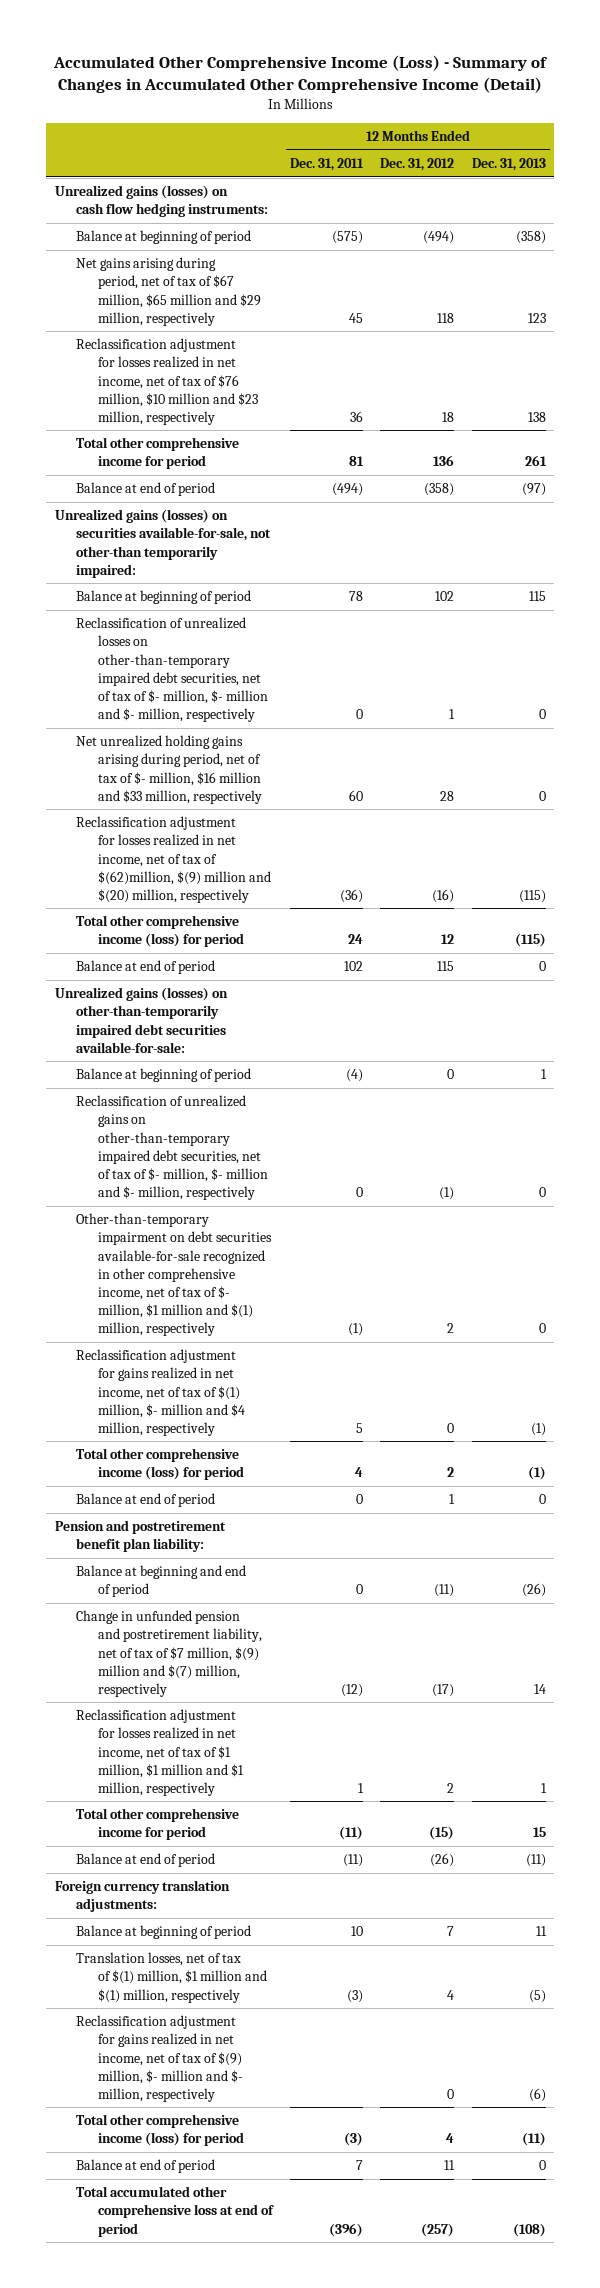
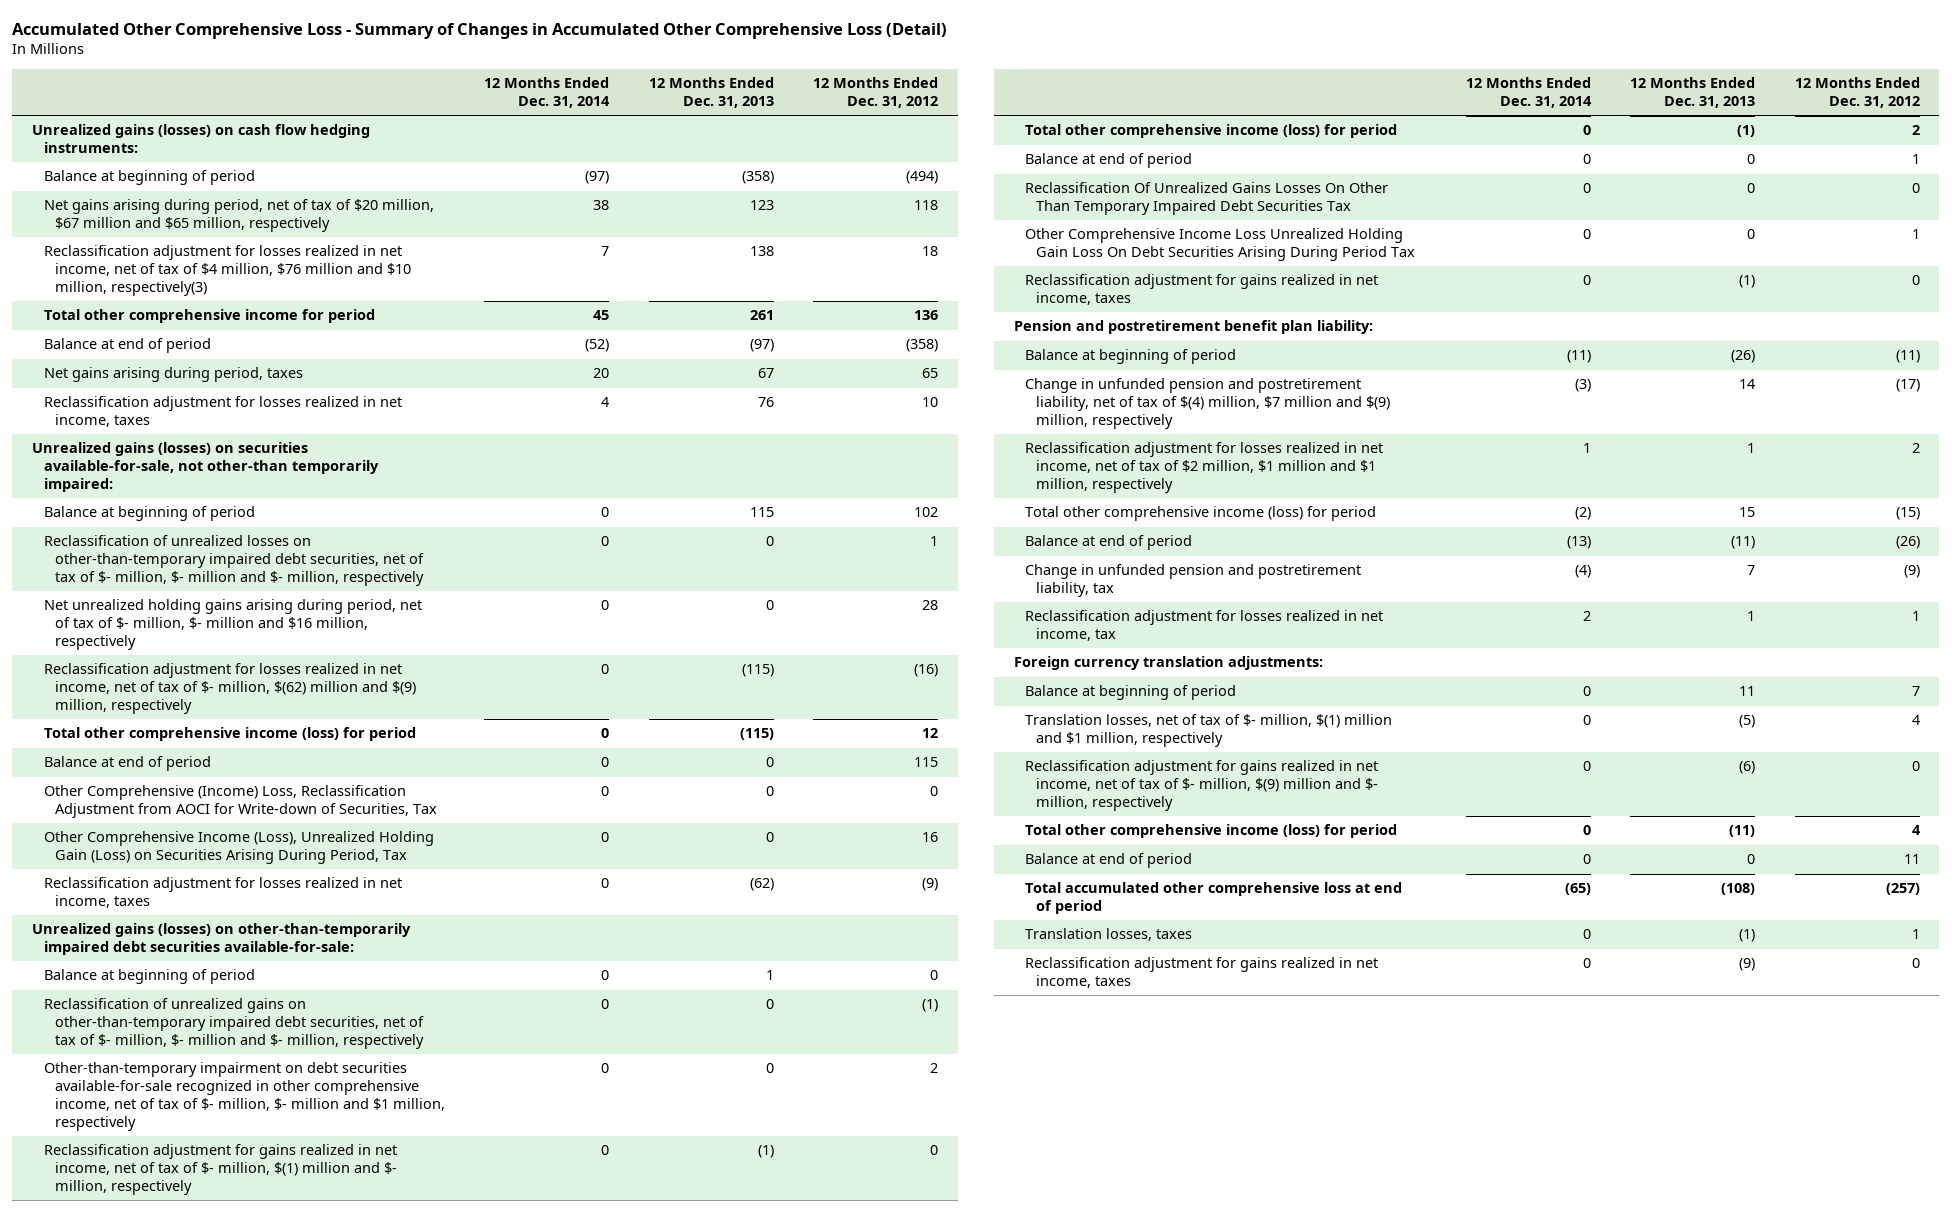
- Accumulated Other Comprehensive Income (Loss) - Summary of Changes in Accumulated Other Comprehensive Income (Detail)
+ Accumulated Other Comprehensive Loss - Summary of Changes in Accumulated Other Comprehensive Loss (Detail)
- | 12 Months Ended Dec. 31, 2011 | 12 Months Ended Dec. 31, 2012 | 12 Months Ended Dec. 31, 2013
+ | 12 Months Ended Dec. 31, 2014 | 12 Months Ended Dec. 31, 2013 | 12 Months Ended Dec. 31, 2012
- Net gains arising during period, net of tax of $67 million, $65 million and $29 million, respectively | 45 | 118 | 123
- Reclassification adjustment for losses realized in net income, net of tax of $76 million, $10 million and $23 million, respectively | 36 | 18 | 138
+ Net gains arising during period, net of tax of $20 million, $67 million and $65 million, respectively | 38 | 123 | 118
+ Reclassification adjustment for losses realized in net income, net of tax of $4 million, $76 million and $10 million, respectively(3) | 7 | 138 | 18
+ Net gains arising during period, taxes | 20 | 67 | 65
+ Reclassification adjustment for losses realized in net income, taxes | 4 | 76 | 10
- Net unrealized holding gains arising during period, net of tax of $- million, $16 million and $33 million, respectively | 60 | 28 | 0
- Reclassification adjustment for losses realized in net income, net of tax of $(62)million, $(9) million and $(20) million, respectively | (36) | (16) | (115)
+ Net unrealized holding gains arising during period, net of tax of $- million, $- million and $16 million, respectively | 0 | 0 | 28
+ Reclassification adjustment for losses realized in net income, net of tax of $- million, $(62) million and $(9) million, respectively | 0 | (115) | (16)
+ Other Comprehensive (Income) Loss, Reclassification Adjustment from AOCI for Write-down of Securities, Tax | 0 | 0 | 0
+ Other Comprehensive Income (Loss), Unrealized Holding Gain (Loss) on Securities Arising During Period, Tax | 0 | 0 | 16
+ Reclassification adjustment for losses realized in net income, taxes | 0 | (62) | (9)
- Other-than-temporary impairment on debt securities available-for-sale recognized in other comprehensive income, net of tax of $- million, $1 million and $(1) million, respectively | (1) | 2 | 0
- Reclassification adjustment for gains realized in net income, net of tax of $(1) million, $- million and $4 million, respectively | 5 | 0 | (1)
+ Other-than-temporary impairment on debt securities available-for-sale recognized in other comprehensive income, net of tax of $- million, $- million and $1 million, respectively | 0 | 0 | 2
+ Reclassification adjustment for gains realized in net income, net of tax of $- million, $(1) million and $- million, respectively | 0 | (1) | 0
+ Reclassification Of Unrealized Gains Losses On Other Than Temporary Impaired Debt Securities Tax | 0 | 0 | 0
+ Other Comprehensive Income Loss Unrealized Holding Gain Loss On Debt Securities Arising During Period Tax | 0 | 0 | 1
+ Reclassification adjustment for gains realized in net income, taxes | 0 | (1) | 0
- Balance at beginning and end of period | 0 | (11) | (26)
- Change in unfunded pension and postretirement liability, net of tax of $7 million, $(9) million and $(7) million, respectively | (12) | (17) | 14
- Reclassification adjustment for losses realized in net income, net of tax of $1 million, $1 million and $1 million, respectively | 1 | 2 | 1
- Total other comprehensive income for period | (11) | (15) | 15
+ Balance at beginning of period | (11) | (26) | (11)
+ Change in unfunded pension and postretirement liability, net of tax of $(4) million, $7 million and $(9) million, respectively | (3) | 14 | (17)
+ Reclassification adjustment for losses realized in net income, net of tax of $2 million, $1 million and $1 million, respectively | 1 | 1 | 2
+ Total other comprehensive income (loss) for period | (2) | 15 | (15)
+ Change in unfunded pension and postretirement liability, tax | (4) | 7 | (9)
+ Reclassification adjustment for losses realized in net income, tax | 2 | 1 | 1
- Translation losses, net of tax of $(1) million, $1 million and $(1) million, respectively | (3) | 4 | (5)
- Reclassification adjustment for gains realized in net income, net of tax of $(9) million, $- million and $- million, respectively | | 0 | (6)
+ Translation losses, net of tax of $- million, $(1) million and $1 million, respectively | 0 | (5) | 4
+ Reclassification adjustment for gains realized in net income, net of tax of $- million, $(9) million and $- million, respectively | 0 | (6) | 0
+ Translation losses, taxes | 0 | (1) | 1
+ Reclassification adjustment for gains realized in net income, taxes | 0 | (9) | 0

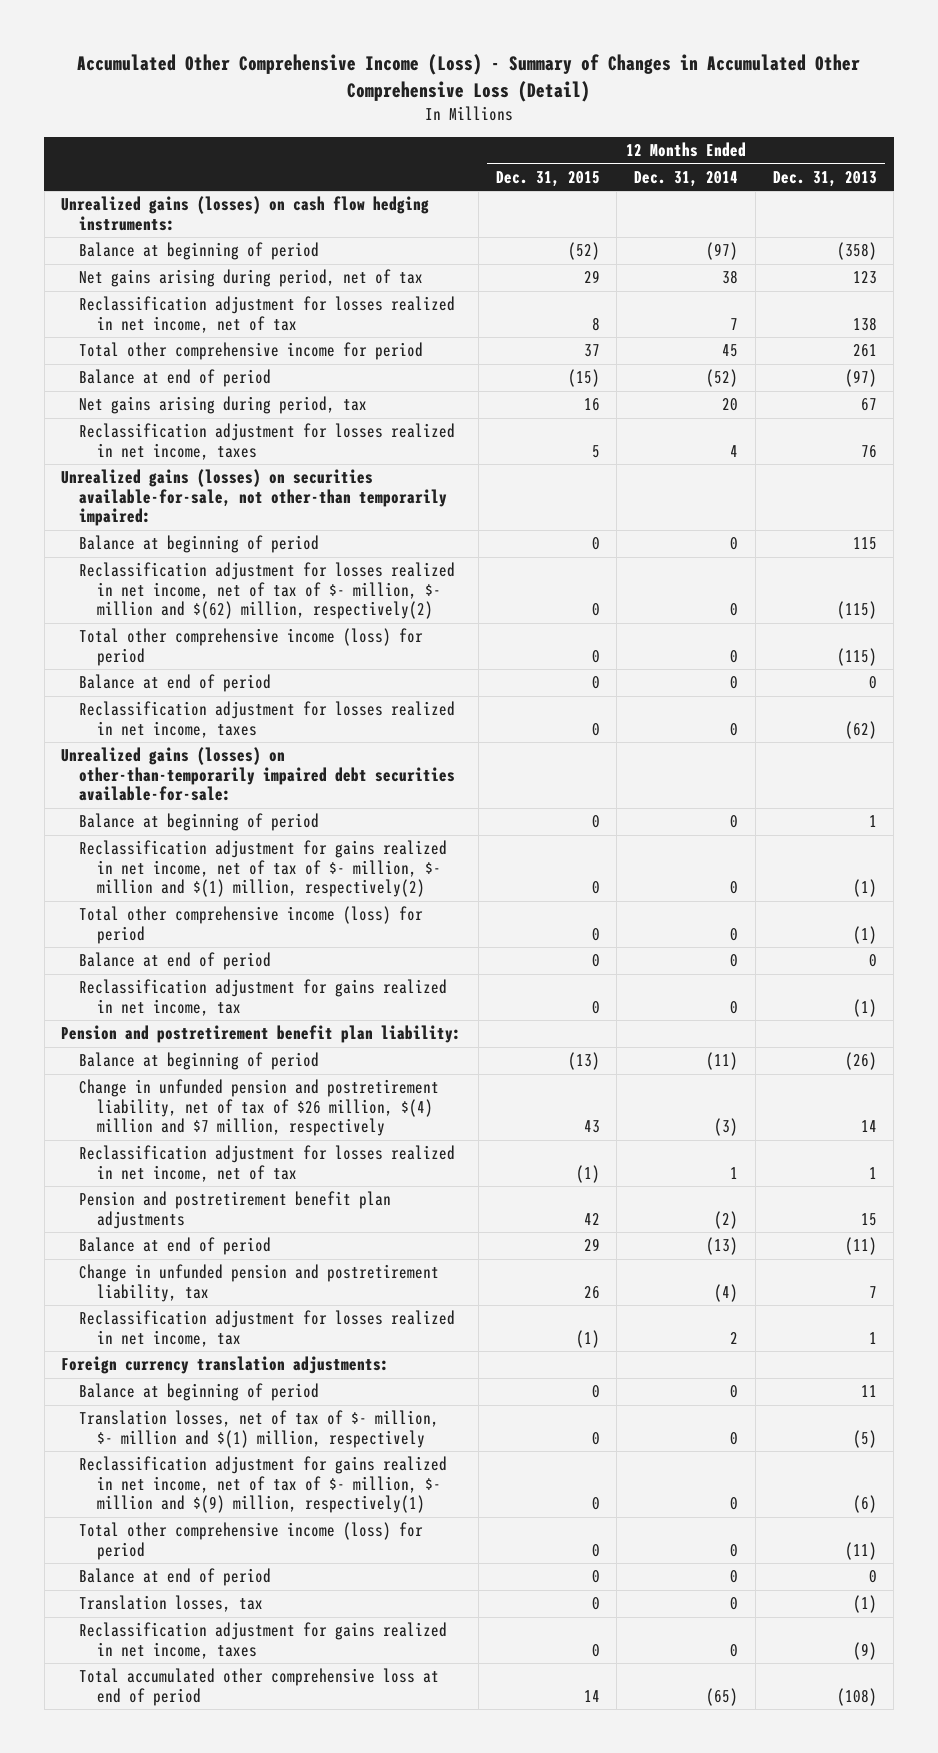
- Accumulated Other Comprehensive Loss - Summary of Changes in Accumulated Other Comprehensive Loss (Detail)
+ Accumulated Other Comprehensive Income (Loss) - Summary of Changes in Accumulated Other Comprehensive Loss (Detail)
- | 12 Months Ended Dec. 31, 2014 | 12 Months Ended Dec. 31, 2013 | 12 Months Ended Dec. 31, 2012
+ | 12 Months Ended Dec. 31, 2015 | 12 Months Ended Dec. 31, 2014 | 12 Months Ended Dec. 31, 2013
- Net gains arising during period, net of tax of $20 million, $67 million and $65 million, respectively | 38 | 123 | 118
- Reclassification adjustment for losses realized in net income, net of tax of $4 million, $76 million and $10 million, respectively(3) | 7 | 138 | 18
+ Net gains arising during period, net of tax | 29 | 38 | 123
+ Reclassification adjustment for losses realized in net income, net of tax | 8 | 7 | 138
- Net gains arising during period, taxes | 20 | 67 | 65
+ Net gains arising during period, tax | 16 | 20 | 67
- Reclassification of unrealized losses on other-than-temporary impaired debt securities, net of tax of $- million, $- million and $- million, respectively | 0 | 0 | 1
- Net unrealized holding gains arising during period, net of tax of $- million, $- million and $16 million, respectively | 0 | 0 | 28
- Reclassification adjustment for losses realized in net income, net of tax of $- million, $(62) million and $(9) million, respectively | 0 | (115) | (16)
+ Reclassification adjustment for losses realized in net income, net of tax of $- million, $- million and $(62) million, respectively(2) | 0 | 0 | (115)
- Other Comprehensive (Income) Loss, Reclassification Adjustment from AOCI for Write-down of Securities, Tax | 0 | 0 | 0
- Other Comprehensive Income (Loss), Unrealized Holding Gain (Loss) on Securities Arising During Period, Tax | 0 | 0 | 16
- Reclassification of unrealized gains on other-than-temporary impaired debt securities, net of tax of $- million, $- million and $- million, respectively | 0 | 0 | (1)
- Other-than-temporary impairment on debt securities available-for-sale recognized in other comprehensive income, net of tax of $- million, $- million and $1 million, respectively | 0 | 0 | 2
- Reclassification adjustment for gains realized in net income, net of tax of $- million, $(1) million and $- million, respectively | 0 | (1) | 0
+ Reclassification adjustment for gains realized in net income, net of tax of $- million, $- million and $(1) million, respectively(2) | 0 | 0 | (1)
- Reclassification Of Unrealized Gains Losses On Other Than Temporary Impaired Debt Securities Tax | 0 | 0 | 0
- Other Comprehensive Income Loss Unrealized Holding Gain Loss On Debt Securities Arising During Period Tax | 0 | 0 | 1
- Reclassification adjustment for gains realized in net income, taxes | 0 | (1) | 0
+ Reclassification adjustment for gains realized in net income, tax | 0 | 0 | (1)
- Change in unfunded pension and postretirement liability, net of tax of $(4) million, $7 million and $(9) million, respectively | (3) | 14 | (17)
- Reclassification adjustment for losses realized in net income, net of tax of $2 million, $1 million and $1 million, respectively | 1 | 1 | 2
- Total other comprehensive income (loss) for period | (2) | 15 | (15)
+ Change in unfunded pension and postretirement liability, net of tax of $26 million, $(4) million and $7 million, respectively | 43 | (3) | 14
+ Reclassification adjustment for losses realized in net income, net of tax | (1) | 1 | 1
+ Pension and postretirement benefit plan adjustments | 42 | (2) | 15
- Translation losses, net of tax of $- million, $(1) million and $1 million, respectively | 0 | (5) | 4
- Reclassification adjustment for gains realized in net income, net of tax of $- million, $(9) million and $- million, respectively | 0 | (6) | 0
+ Translation losses, net of tax of $- million, $- million and $(1) million, respectively | 0 | 0 | (5)
+ Reclassification adjustment for gains realized in net income, net of tax of $- million, $- million and $(9) million, respectively(1) | 0 | 0 | (6)
- Translation losses, taxes | 0 | (1) | 1
+ Translation losses, tax | 0 | 0 | (1)
moved down: Total accumulated other comprehensive loss at end of period | 14 | (65) | (108)

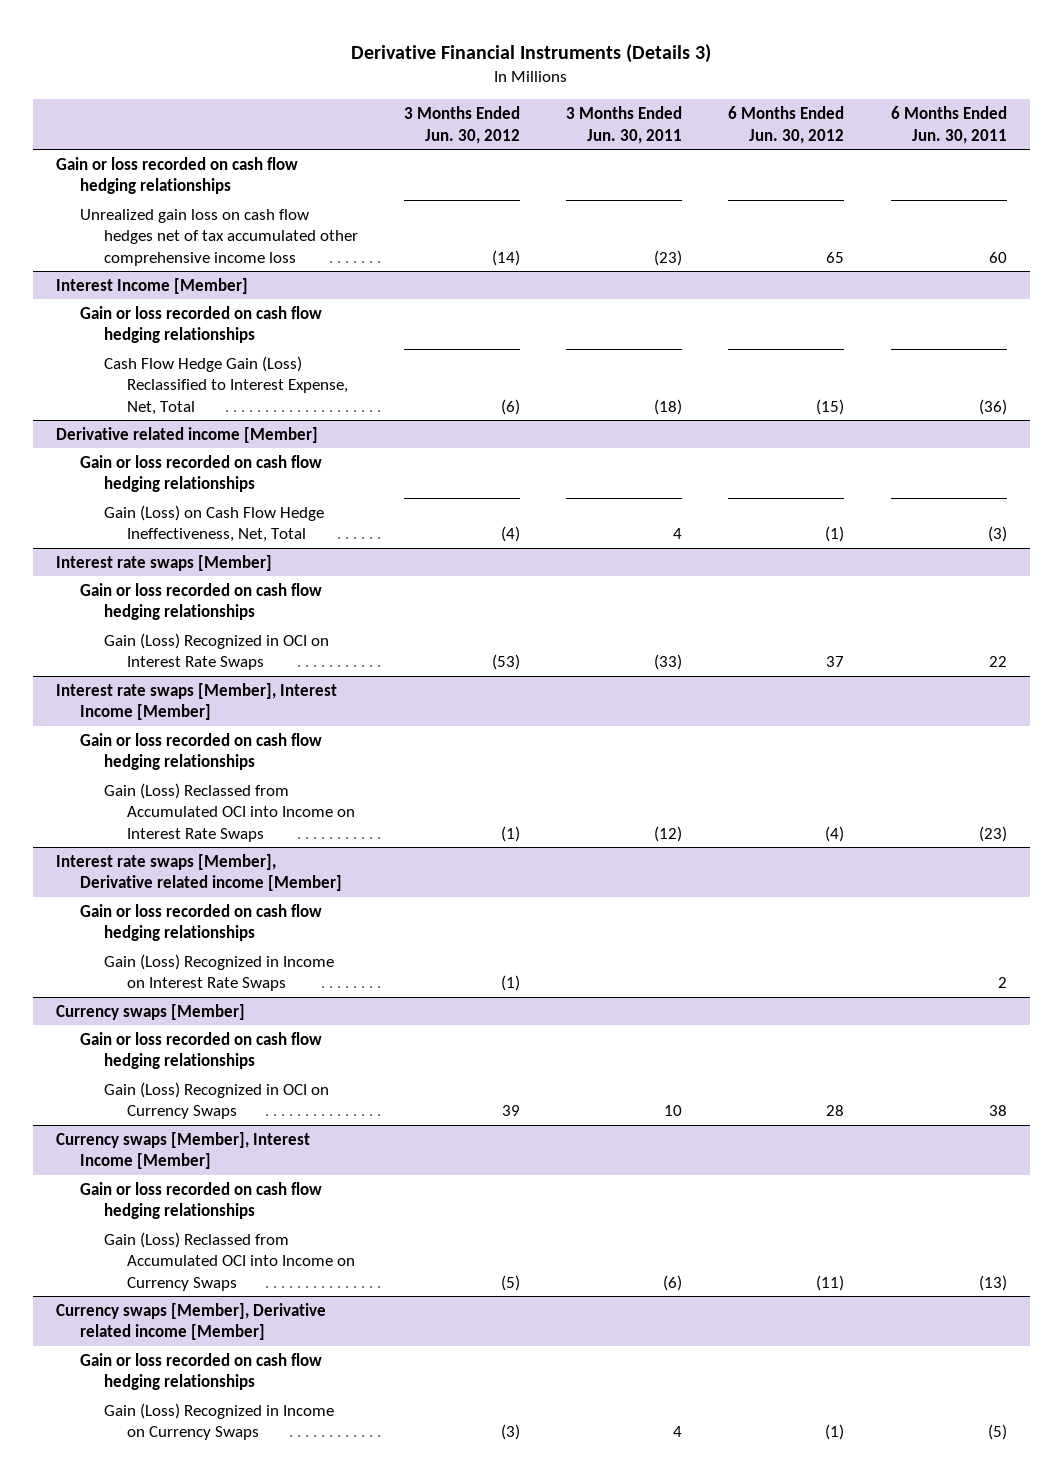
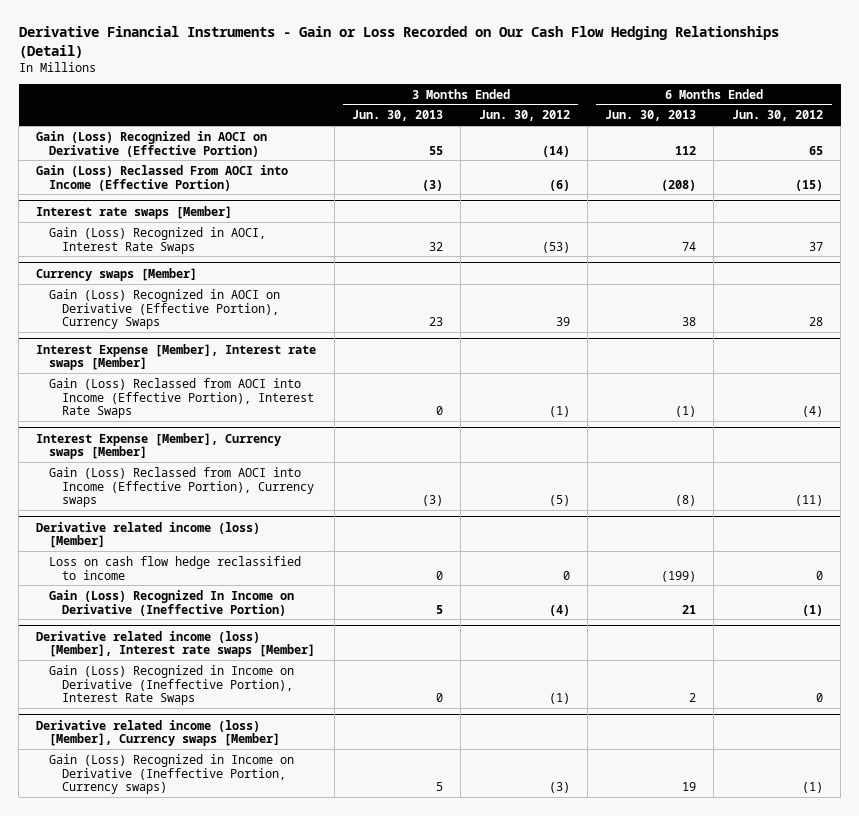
- Derivative Financial Instruments (Details 3)
+ Derivative Financial Instruments - Gain or Loss Recorded on Our Cash Flow Hedging Relationships (Detail)
- | 3 Months Ended Jun. 30, 2012 | 3 Months Ended Jun. 30, 2011 | 6 Months Ended Jun. 30, 2012 | 6 Months Ended Jun. 30, 2011
+ | 3 Months Ended Jun. 30, 2013 | 3 Months Ended Jun. 30, 2012 | 6 Months Ended Jun. 30, 2013 | 6 Months Ended Jun. 30, 2012
- Gain or loss recorded on cash flow hedging relationships
- Unrealized gain loss on cash flow hedges net of tax accumulated other comprehensive income loss | (14) | (23) | 65 | 60
- Interest Income [Member]
- Gain or loss recorded on cash flow hedging relationships
- Cash Flow Hedge Gain (Loss) Reclassified to Interest Expense, Net, Total | (6) | (18) | (15) | (36)
- Derivative related income [Member]
- Gain or loss recorded on cash flow hedging relationships
- Gain (Loss) on Cash Flow Hedge Ineffectiveness, Net, Total | (4) | 4 | (1) | (3)
+ Gain (Loss) Recognized in AOCI on Derivative (Effective Portion) | 55 | (14) | 112 | 65
+ Gain (Loss) Reclassed From AOCI into Income (Effective Portion) | (3) | (6) | (208) | (15)
@ Interest rate swaps [Member]
- Gain or loss recorded on cash flow hedging relationships
- Gain (Loss) Recognized in OCI on Interest Rate Swaps | (53) | (33) | 37 | 22
- Interest rate swaps [Member], Interest Income [Member]
- Gain or loss recorded on cash flow hedging relationships
- Gain (Loss) Reclassed from Accumulated OCI into Income on Interest Rate Swaps | (1) | (12) | (4) | (23)
- Interest rate swaps [Member], Derivative related income [Member]
- Gain or loss recorded on cash flow hedging relationships
- Gain (Loss) Recognized in Income on Interest Rate Swaps | (1) | | | 2
@ Interest rate swaps [Member]
+ Gain (Loss) Recognized in AOCI, Interest Rate Swaps | 32 | (53) | 74 | 37
@ Currency swaps [Member]
- Gain or loss recorded on cash flow hedging relationships
- Gain (Loss) Recognized in OCI on Currency Swaps | 39 | 10 | 28 | 38
- Currency swaps [Member], Interest Income [Member]
- Gain or loss recorded on cash flow hedging relationships
- Gain (Loss) Reclassed from Accumulated OCI into Income on Currency Swaps | (5) | (6) | (11) | (13)
- Currency swaps [Member], Derivative related income [Member]
- Gain or loss recorded on cash flow hedging relationships
- Gain (Loss) Recognized in Income on Currency Swaps | (3) | 4 | (1) | (5)
@ Currency swaps [Member]
+ Gain (Loss) Recognized in AOCI on Derivative (Effective Portion), Currency Swaps | 23 | 39 | 38 | 28
+ Interest Expense [Member], Interest rate swaps [Member]
+ Gain (Loss) Reclassed from AOCI into Income (Effective Portion), Interest Rate Swaps | 0 | (1) | (1) | (4)
+ Interest Expense [Member], Currency swaps [Member]
+ Gain (Loss) Reclassed from AOCI into Income (Effective Portion), Currency swaps | (3) | (5) | (8) | (11)
+ Derivative related income (loss) [Member]
+ Loss on cash flow hedge reclassified to income | 0 | 0 | (199) | 0
+ Gain (Loss) Recognized In Income on Derivative (Ineffective Portion) | 5 | (4) | 21 | (1)
+ Derivative related income (loss) [Member], Interest rate swaps [Member]
+ Gain (Loss) Recognized in Income on Derivative (Ineffective Portion), Interest Rate Swaps | 0 | (1) | 2 | 0
+ Derivative related income (loss) [Member], Currency swaps [Member]
+ Gain (Loss) Recognized in Income on Derivative (Ineffective Portion, Currency swaps) | 5 | (3) | 19 | (1)

